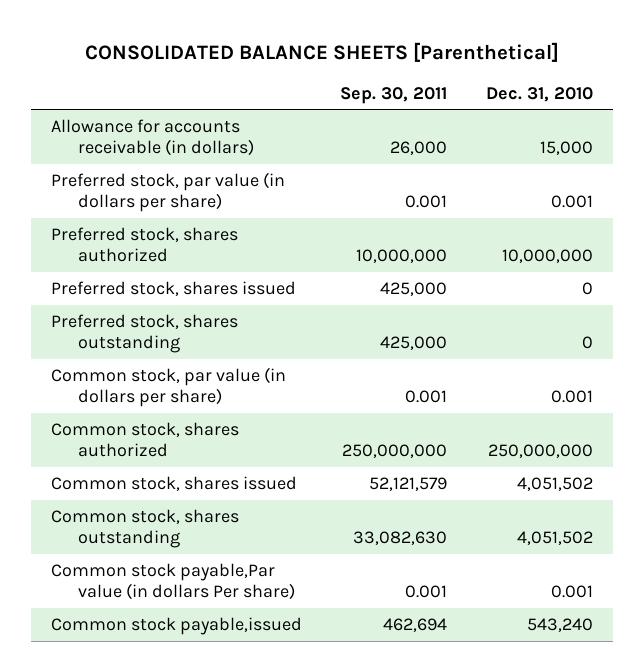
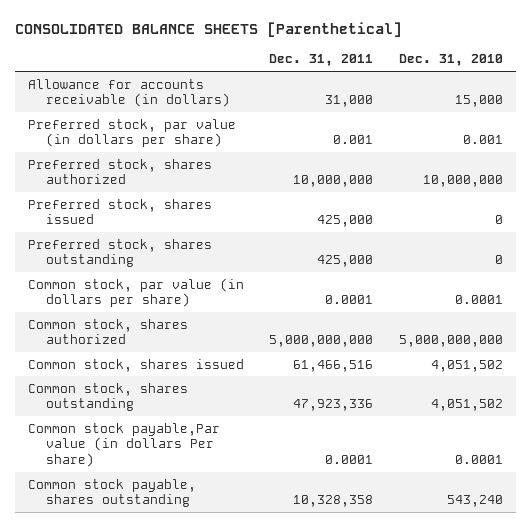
- | Sep. 30, 2011 | Dec. 31, 2010
+ | Dec. 31, 2011 | Dec. 31, 2010
- Common stock, par value (in dollars per share) | 0.001 | 0.001
- Common stock, shares authorized | 250,000,000 | 250,000,000
+ Common stock, par value (in dollars per share) | 0.0001 | 0.0001
+ Common stock, shares authorized | 5,000,000,000 | 5,000,000,000
- Common stock payable,Par value (in dollars Per share) | 0.001 | 0.001
- Common stock payable,issued | 462,694 | 543,240
+ Common stock payable,Par value (in dollars Per share) | 0.0001 | 0.0001
+ Common stock payable, shares outstanding | 10,328,358 | 543,240

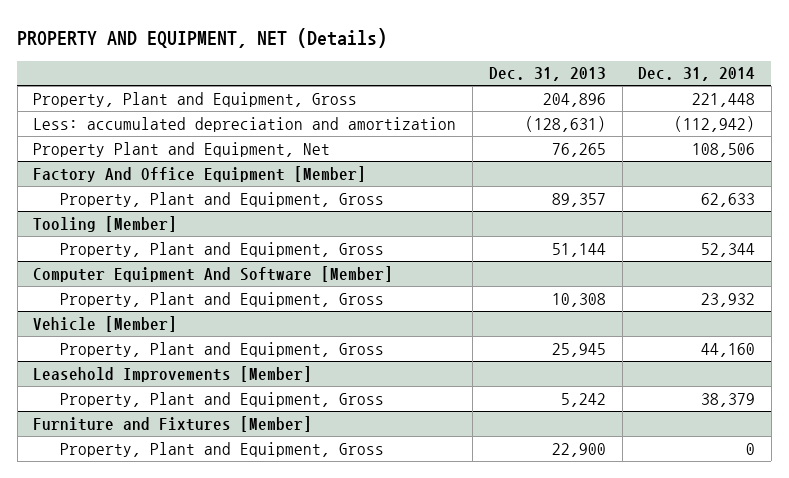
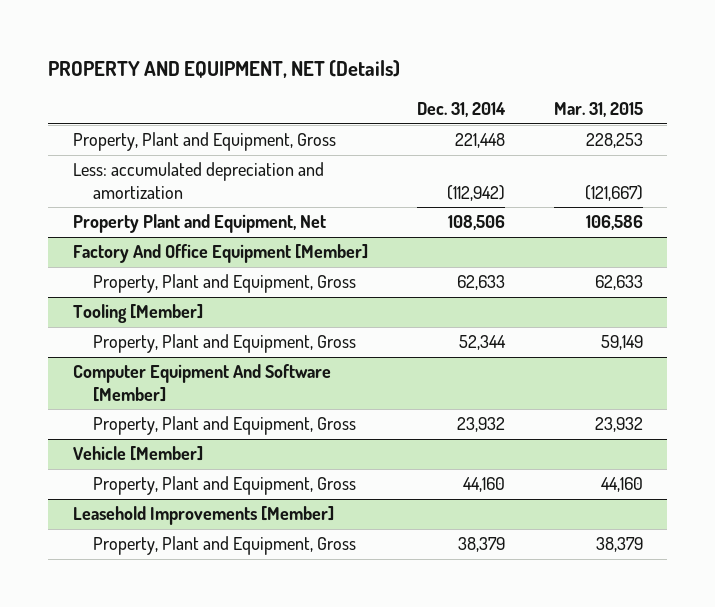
- | Dec. 31, 2013 | Dec. 31, 2014
+ | Dec. 31, 2014 | Mar. 31, 2015
- Furniture and Fixtures [Member]
- Property, Plant and Equipment, Gross | 22,900 | 0

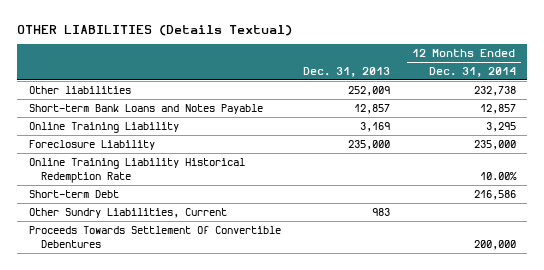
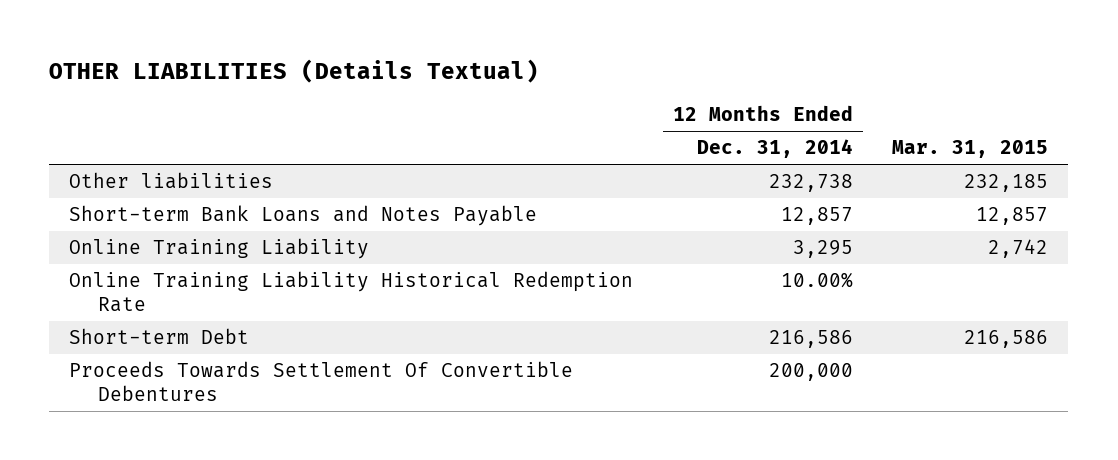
- | Dec. 31, 2013 | 12 Months Ended Dec. 31, 2014
+ | 12 Months Ended Dec. 31, 2014 | Mar. 31, 2015
- Foreclosure Liability | 235,000 | 235,000
- Other Sundry Liabilities, Current | 983 |

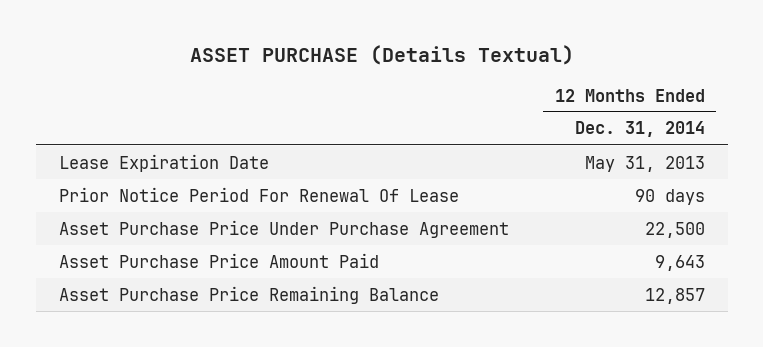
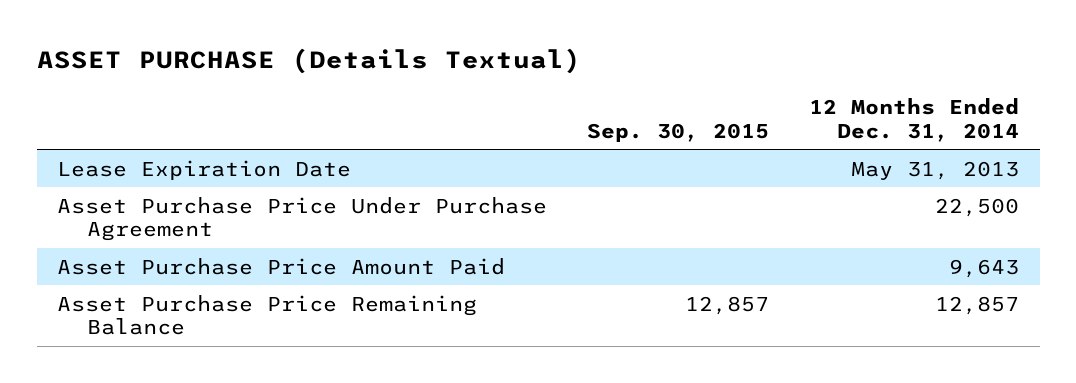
- | 12 Months Ended Dec. 31, 2014
+ | Sep. 30, 2015 | 12 Months Ended Dec. 31, 2014
- Prior Notice Period For Renewal Of Lease | 90 days

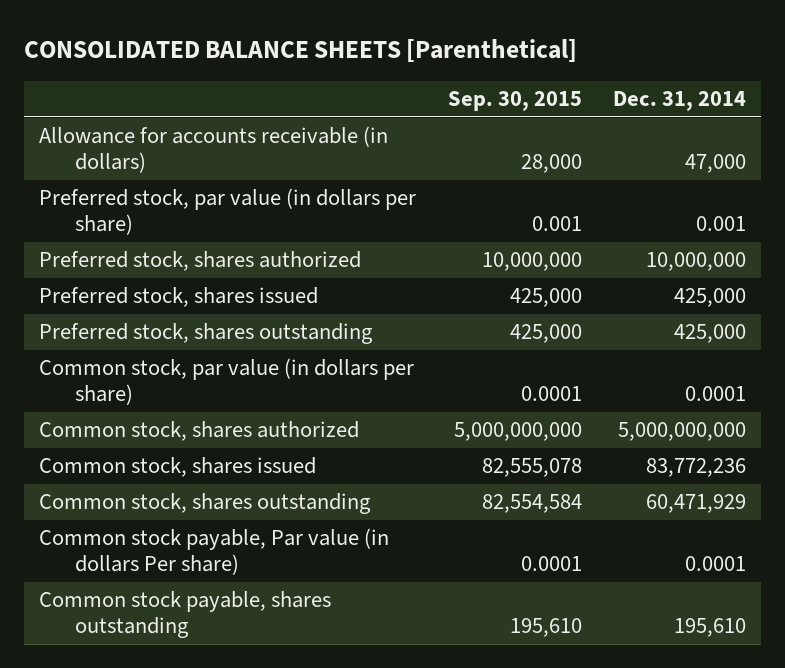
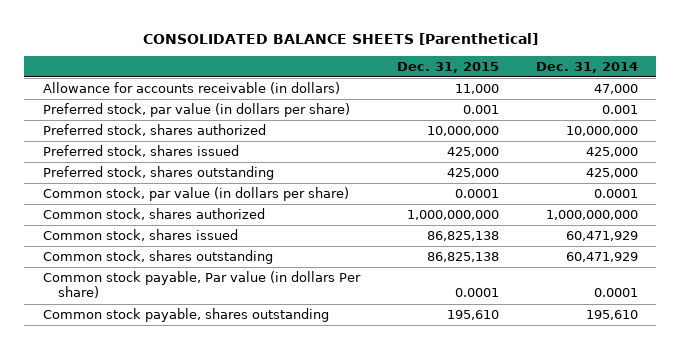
- | Sep. 30, 2015 | Dec. 31, 2014
+ | Dec. 31, 2015 | Dec. 31, 2014
- Common stock, shares authorized | 5,000,000,000 | 5,000,000,000
- Common stock, shares issued | 82,555,078 | 83,772,236
+ Common stock, shares authorized | 1,000,000,000 | 1,000,000,000
+ Common stock, shares issued | 86,825,138 | 60,471,929

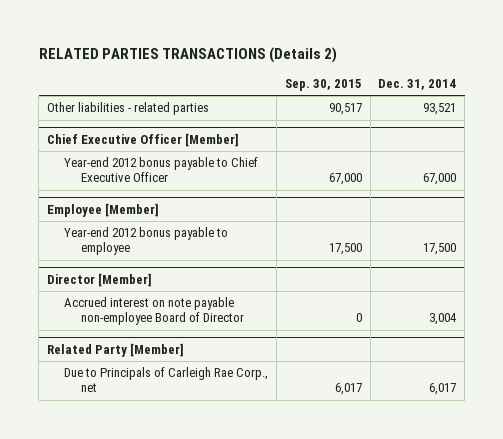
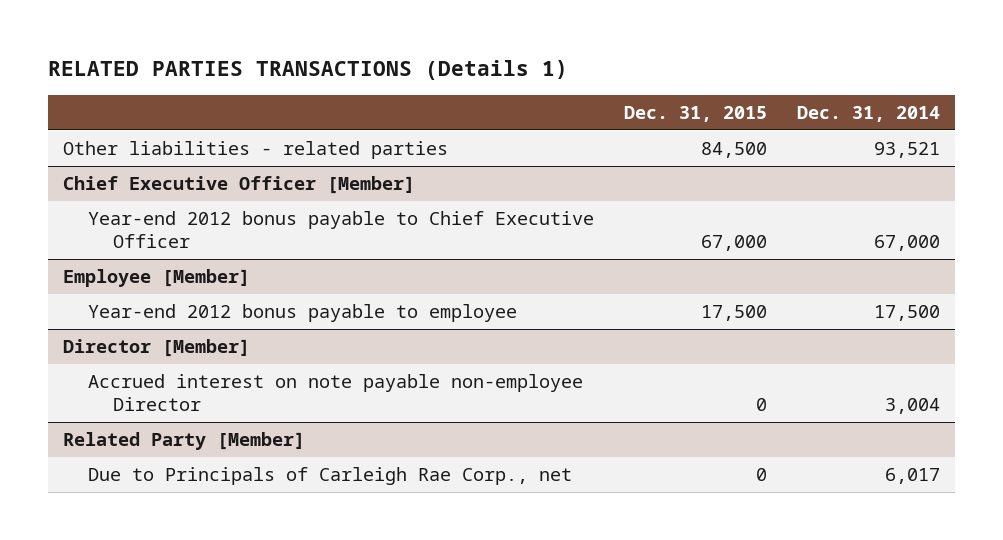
- RELATED PARTIES TRANSACTIONS (Details 2)
+ RELATED PARTIES TRANSACTIONS (Details 1)
- | Sep. 30, 2015 | Dec. 31, 2014
+ | Dec. 31, 2015 | Dec. 31, 2014
@ Director [Member]
- Accrued interest on note payable non-employee Board of Director | 0 | 3,004
+ Accrued interest on note payable non-employee Director | 0 | 3,004

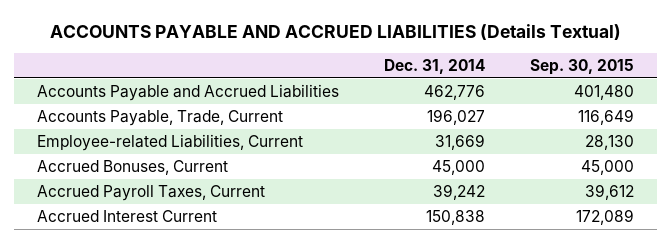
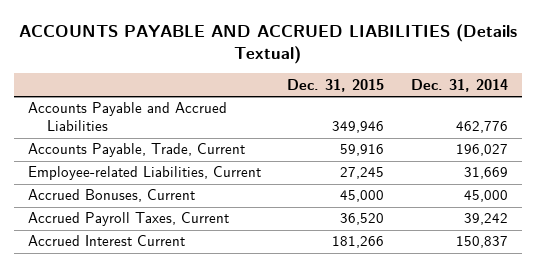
- | Dec. 31, 2014 | Sep. 30, 2015
+ | Dec. 31, 2015 | Dec. 31, 2014
- Accrued Interest Current | 150,838 | 172,089
+ Accrued Interest Current | 181,266 | 150,837

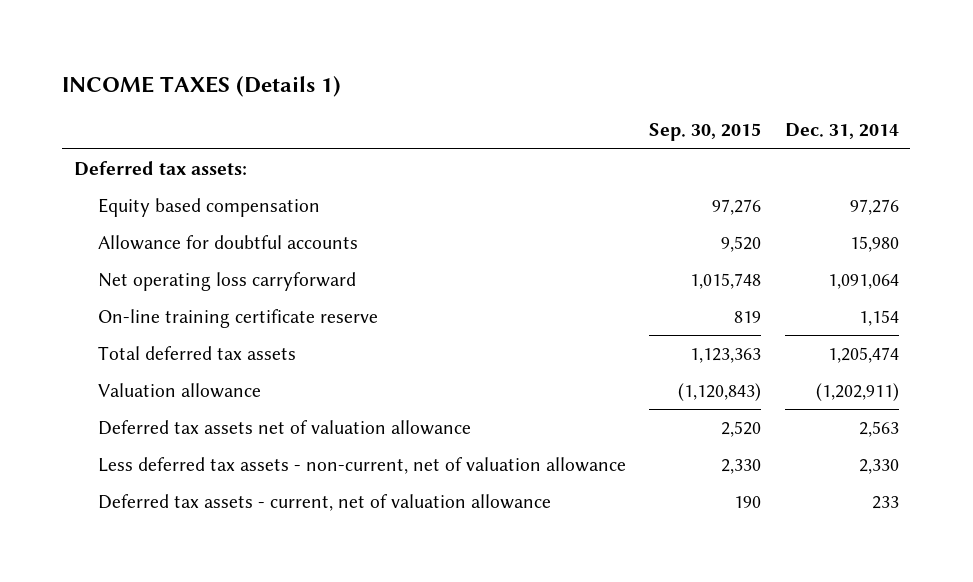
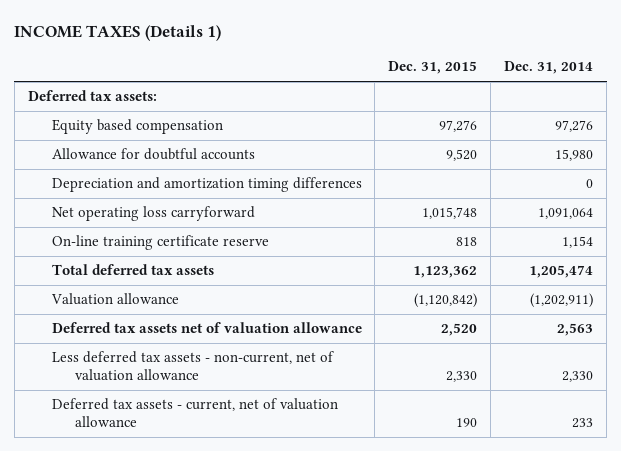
- | Sep. 30, 2015 | Dec. 31, 2014
+ | Dec. 31, 2015 | Dec. 31, 2014
+ Depreciation and amortization timing differences | | 0

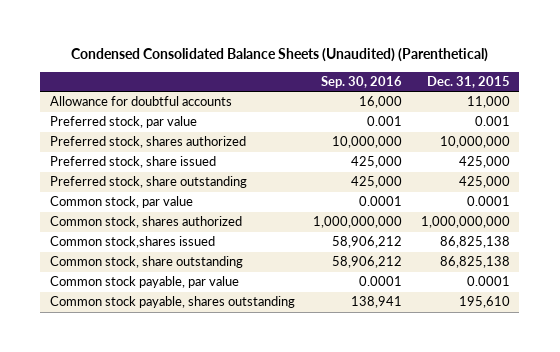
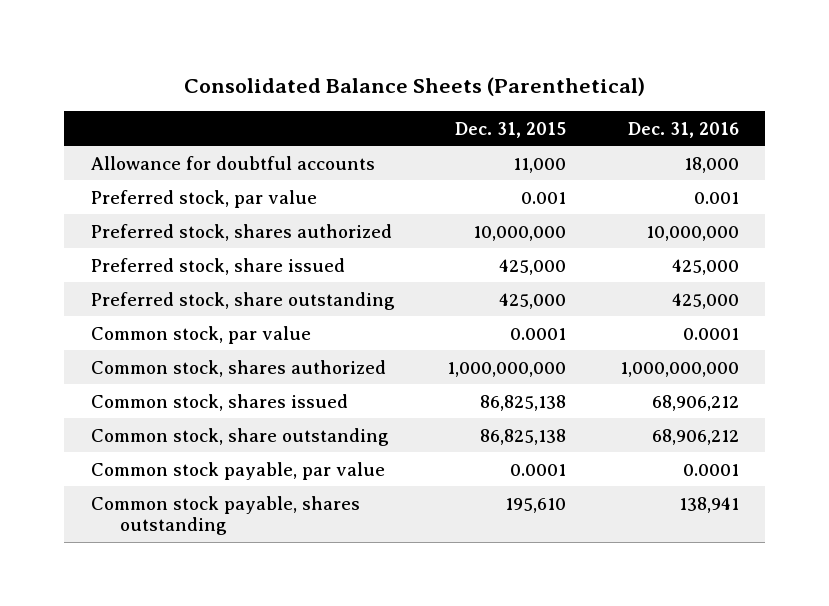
- Condensed Consolidated Balance Sheets (Unaudited) (Parenthetical)
+ Consolidated Balance Sheets (Parenthetical)
- | Sep. 30, 2016 | Dec. 31, 2015
+ | Dec. 31, 2015 | Dec. 31, 2016
- Common stock,shares issued | 58,906,212 | 86,825,138
+ Common stock, shares issued | 86,825,138 | 68,906,212

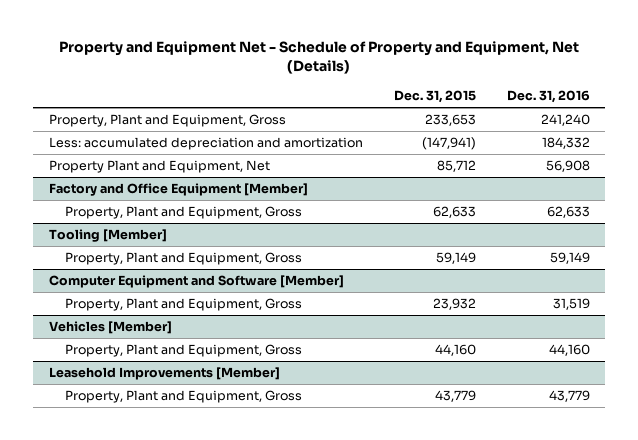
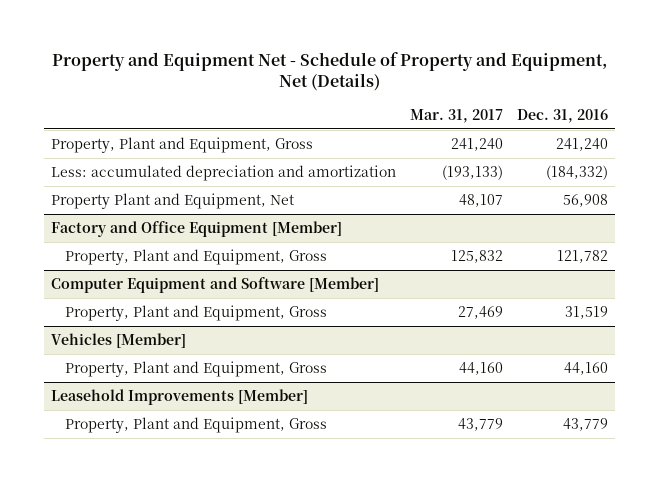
- | Dec. 31, 2015 | Dec. 31, 2016
+ | Mar. 31, 2017 | Dec. 31, 2016
- Less: accumulated depreciation and amortization | (147,941) | 184,332
+ Less: accumulated depreciation and amortization | (193,133) | (184,332)
@ Factory and Office Equipment [Member]
- Property, Plant and Equipment, Gross | 62,633 | 62,633
- Tooling [Member]
- Property, Plant and Equipment, Gross | 59,149 | 59,149
@ Factory and Office Equipment [Member]
+ Property, Plant and Equipment, Gross | 125,832 | 121,782

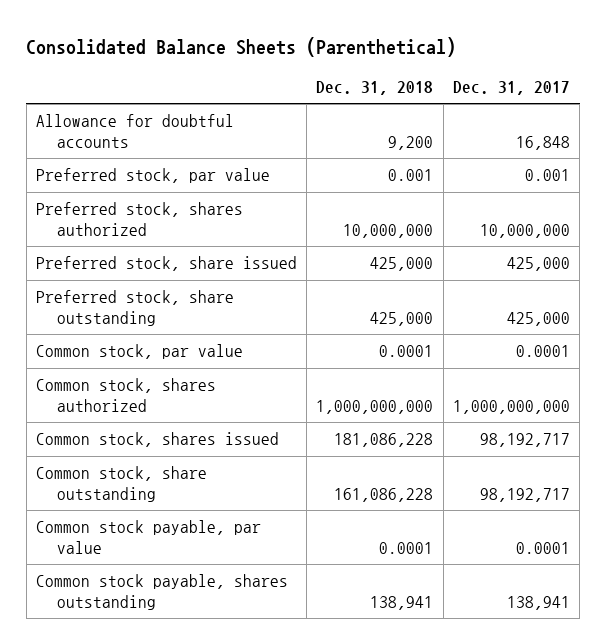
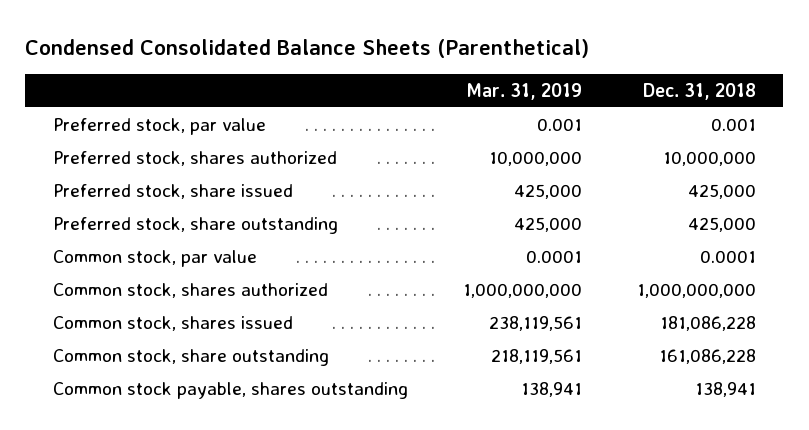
- Consolidated Balance Sheets (Parenthetical)
+ Condensed Consolidated Balance Sheets (Parenthetical)
- | Dec. 31, 2018 | Dec. 31, 2017
+ | Mar. 31, 2019 | Dec. 31, 2018
- Allowance for doubtful accounts | 9,200 | 16,848
- Common stock payable, par value | 0.0001 | 0.0001

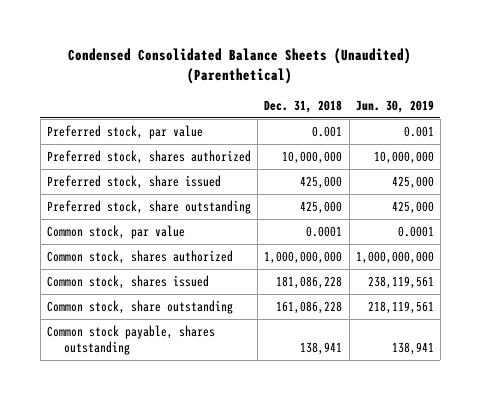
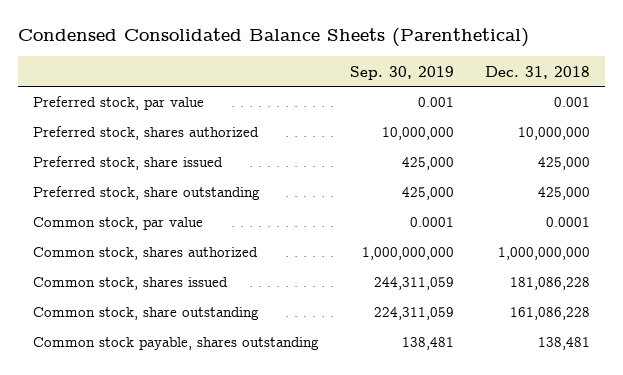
- Condensed Consolidated Balance Sheets (Unaudited) (Parenthetical)
+ Condensed Consolidated Balance Sheets (Parenthetical)
- | Dec. 31, 2018 | Jun. 30, 2019
+ | Sep. 30, 2019 | Dec. 31, 2018
- Common stock payable, shares outstanding | 138,941 | 138,941
+ Common stock payable, shares outstanding | 138,481 | 138,481

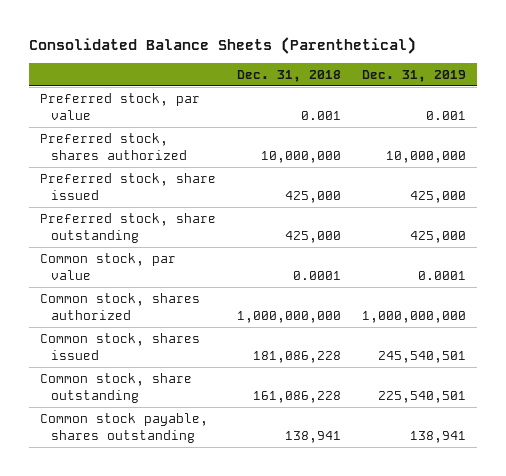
- Condensed Consolidated Balance Sheets (Parenthetical)
+ Consolidated Balance Sheets (Parenthetical)
- | Sep. 30, 2019 | Dec. 31, 2018
+ | Dec. 31, 2018 | Dec. 31, 2019
- Common stock payable, shares outstanding | 138,481 | 138,481
+ Common stock payable, shares outstanding | 138,941 | 138,941

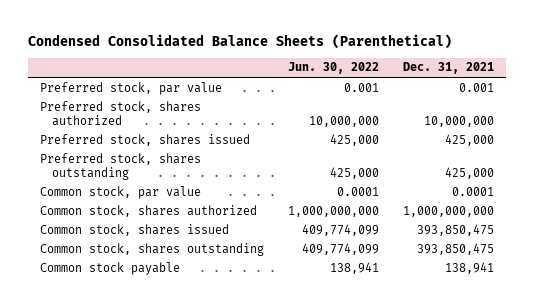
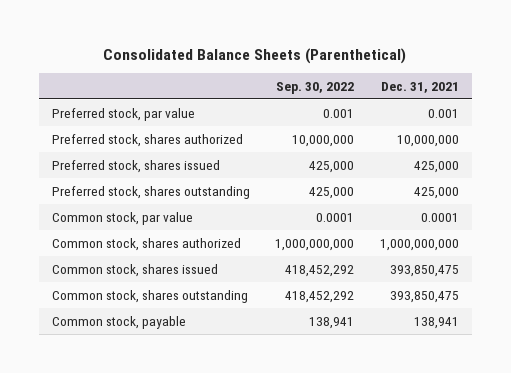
- Condensed Consolidated Balance Sheets (Parenthetical)
+ Consolidated Balance Sheets (Parenthetical)
- | Jun. 30, 2022 | Dec. 31, 2021
+ | Sep. 30, 2022 | Dec. 31, 2021
- Common stock payable | 138,941 | 138,941
+ Common stock, payable | 138,941 | 138,941

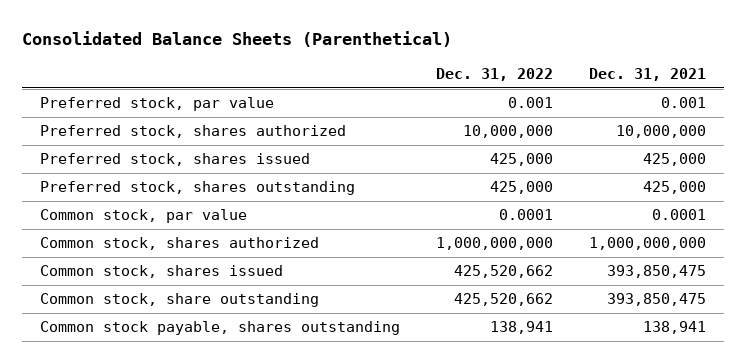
- | Sep. 30, 2022 | Dec. 31, 2021
+ | Dec. 31, 2022 | Dec. 31, 2021
- Common stock, shares outstanding | 418,452,292 | 393,850,475
- Common stock, payable | 138,941 | 138,941
+ Common stock, share outstanding | 425,520,662 | 393,850,475
+ Common stock payable, shares outstanding | 138,941 | 138,941

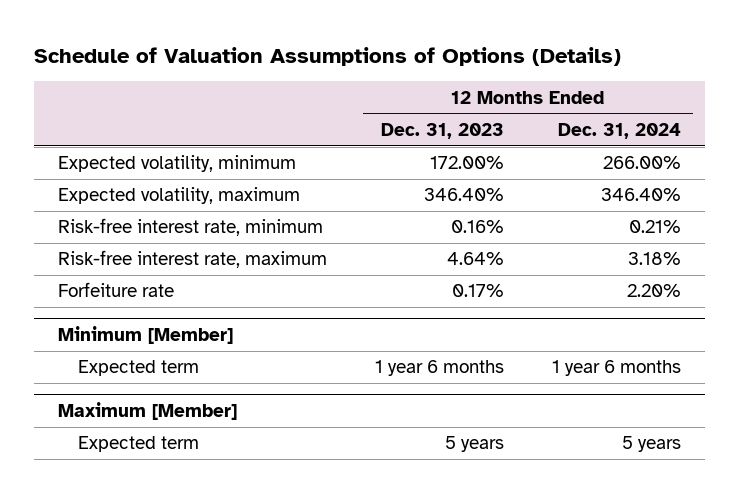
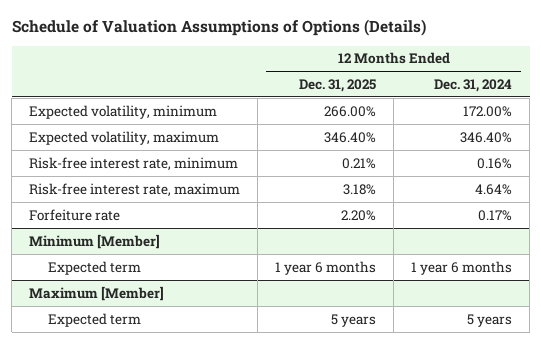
- | 12 Months Ended Dec. 31, 2023 | 12 Months Ended Dec. 31, 2024
+ | 12 Months Ended Dec. 31, 2025 | 12 Months Ended Dec. 31, 2024
- Expected volatility, minimum | 172.00% | 266.00%
+ Expected volatility, minimum | 266.00% | 172.00%
- Risk-free interest rate, minimum | 0.16% | 0.21%
- Risk-free interest rate, maximum | 4.64% | 3.18%
- Forfeiture rate | 0.17% | 2.20%
+ Risk-free interest rate, minimum | 0.21% | 0.16%
+ Risk-free interest rate, maximum | 3.18% | 4.64%
+ Forfeiture rate | 2.20% | 0.17%

